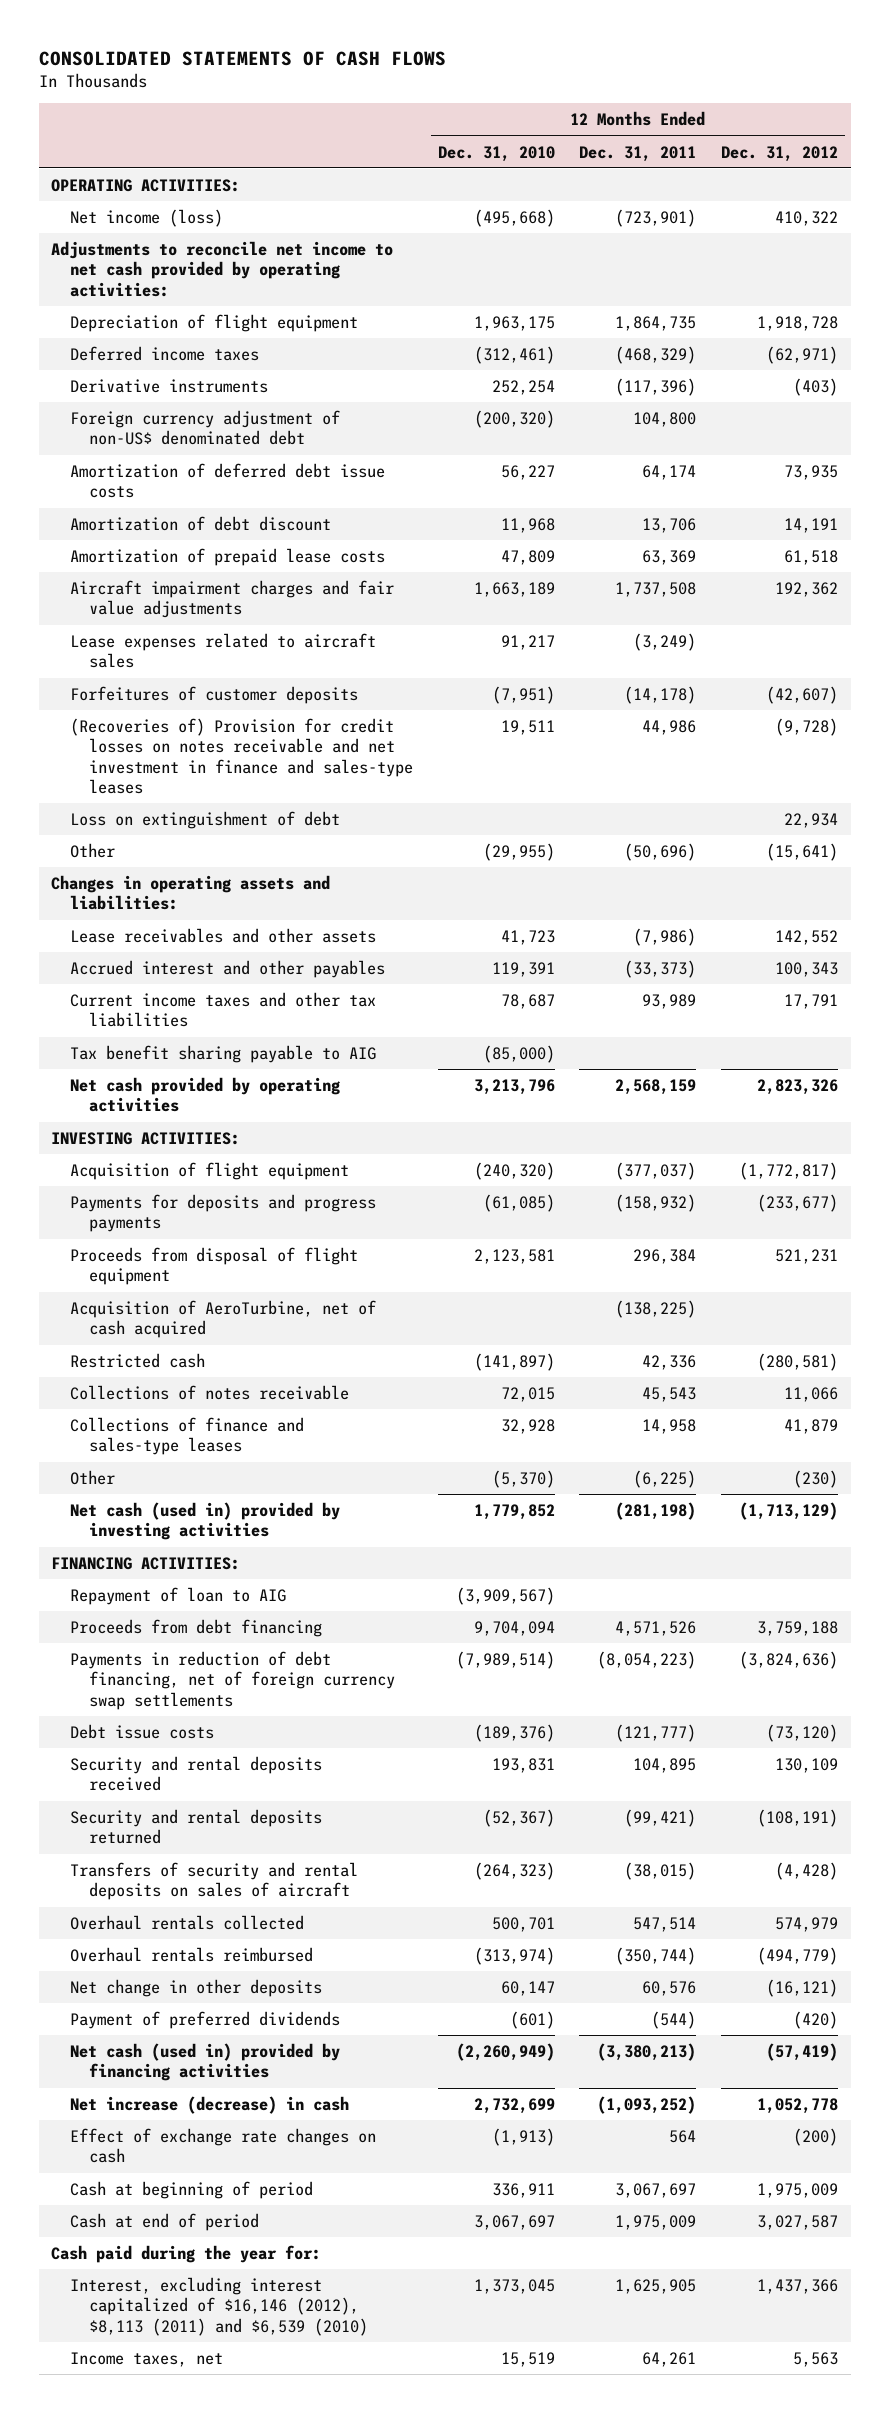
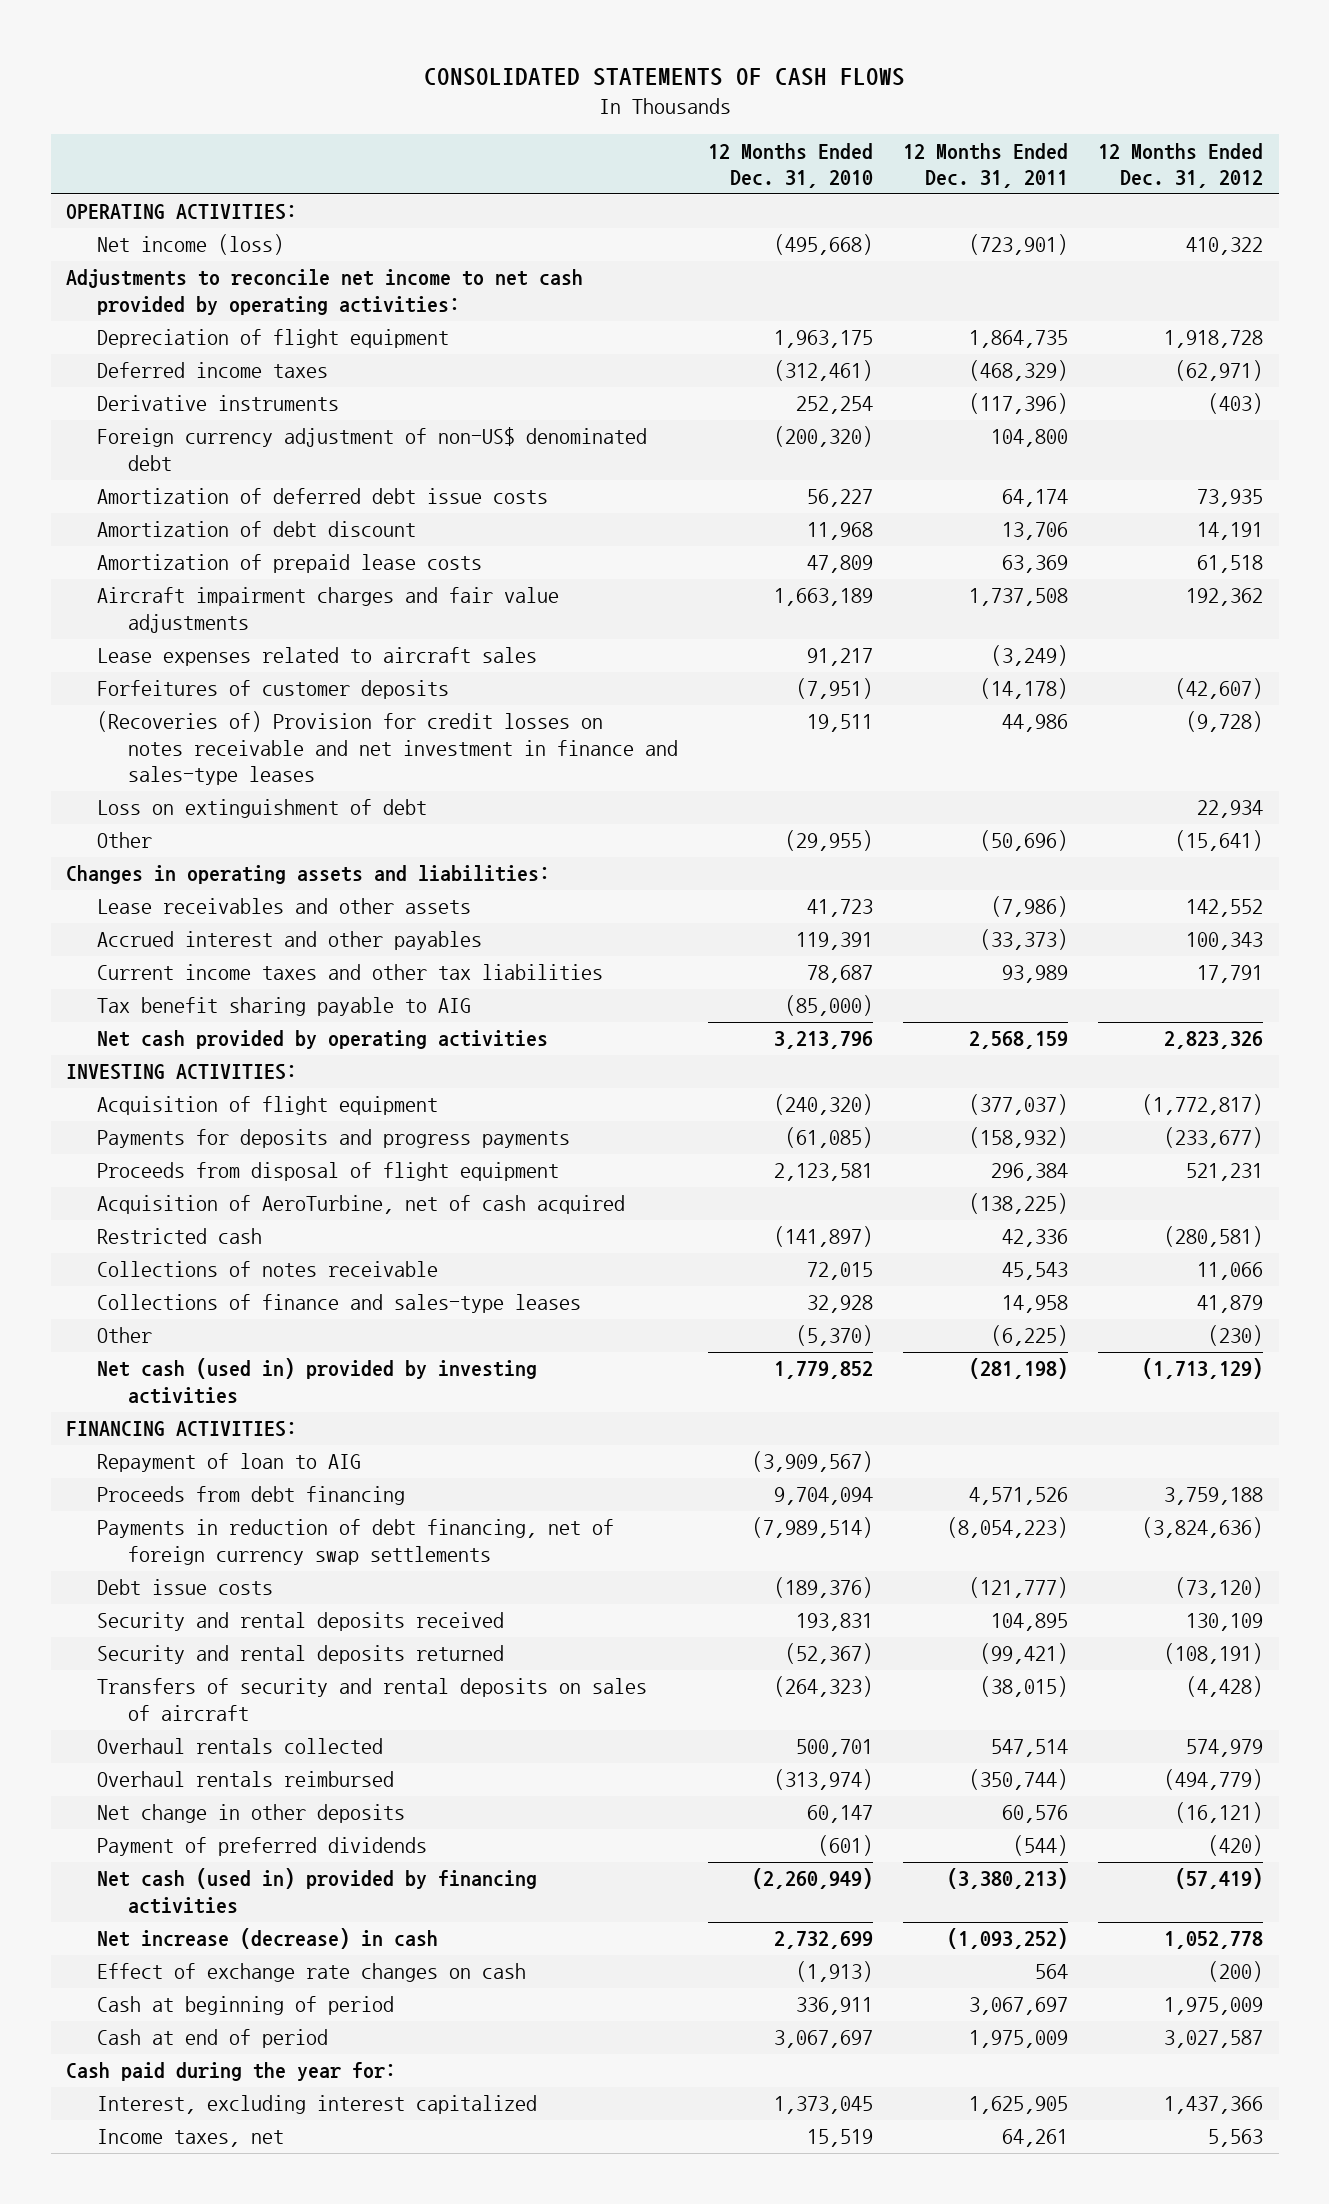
- Interest, excluding interest capitalized of $16,146 (2012), $8,113 (2011) and $6,539 (2010) | 1,373,045 | 1,625,905 | 1,437,366
+ Interest, excluding interest capitalized | 1,373,045 | 1,625,905 | 1,437,366

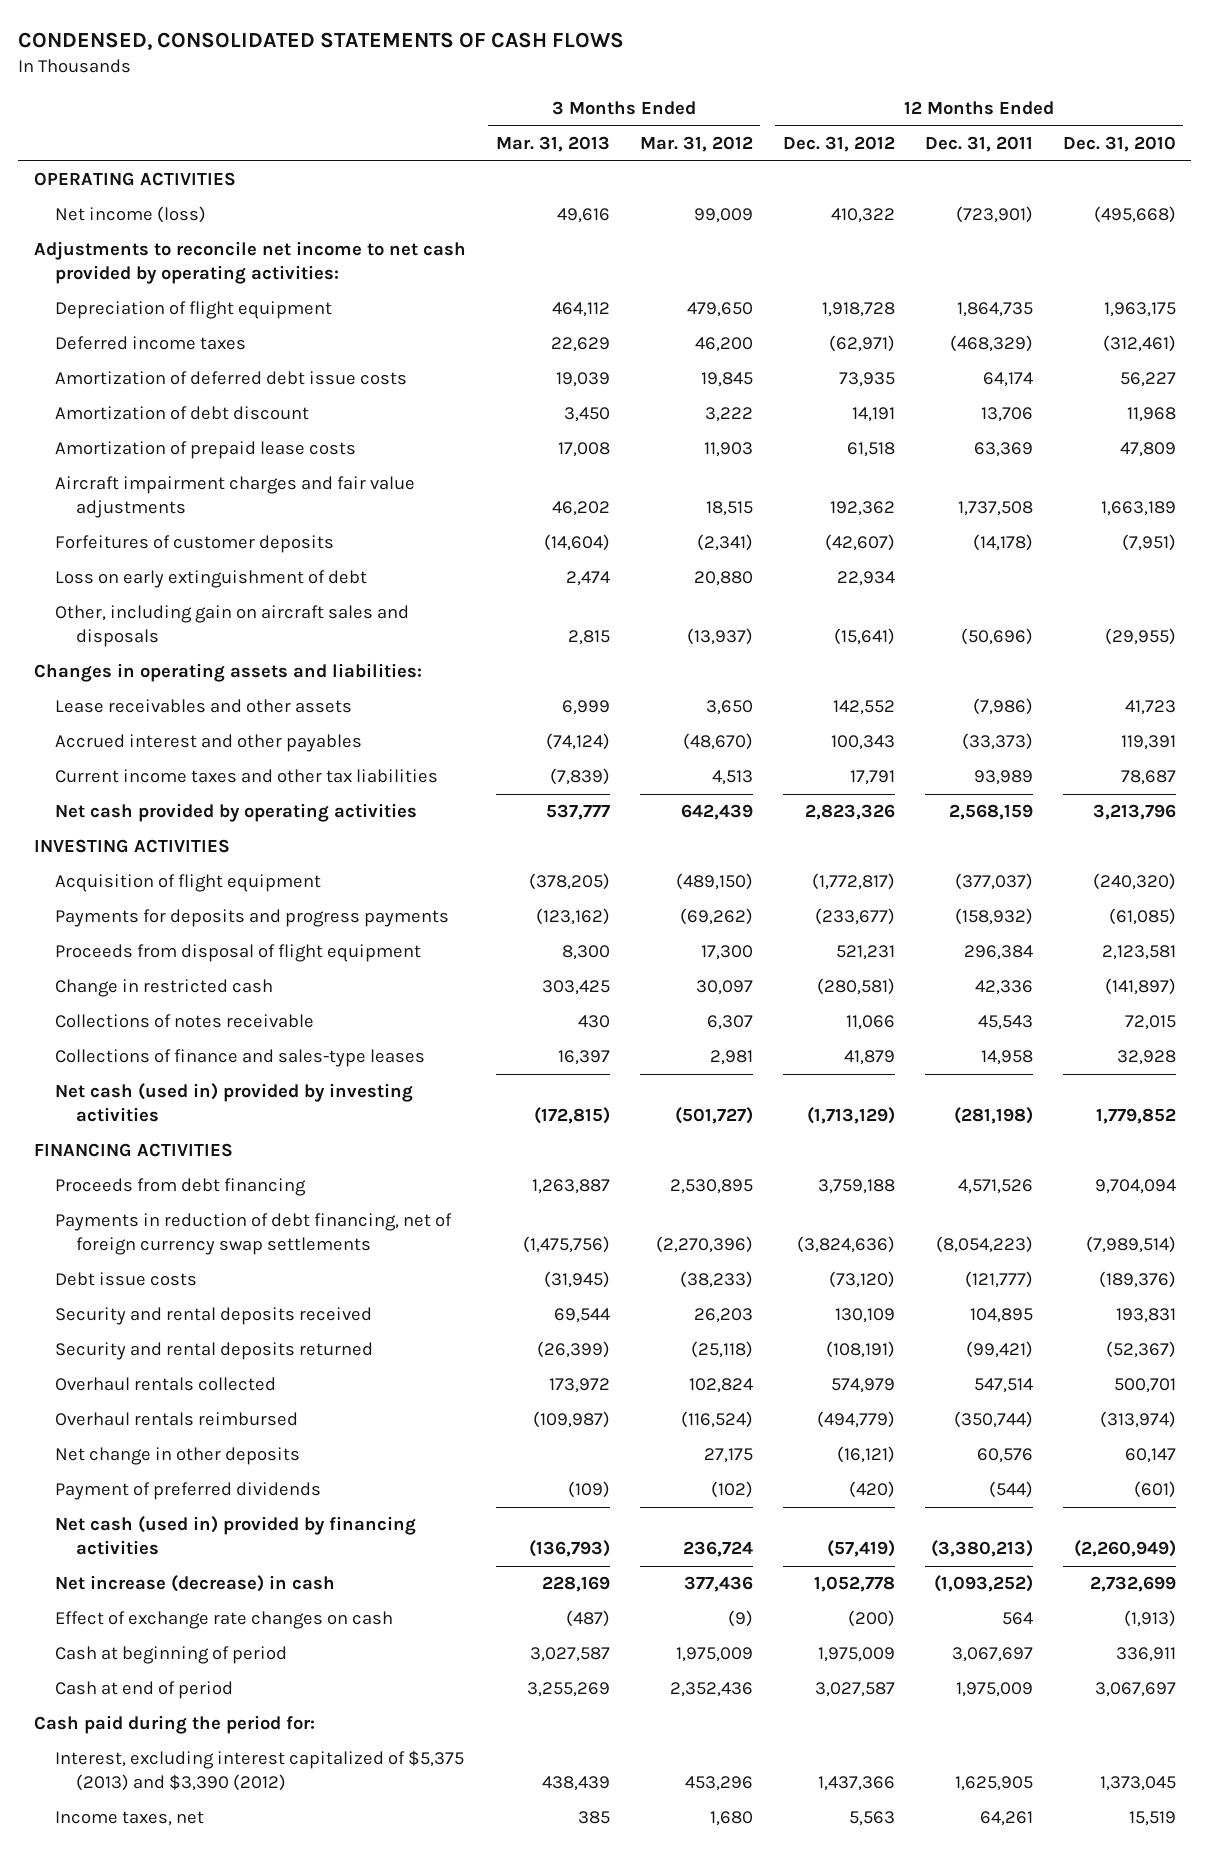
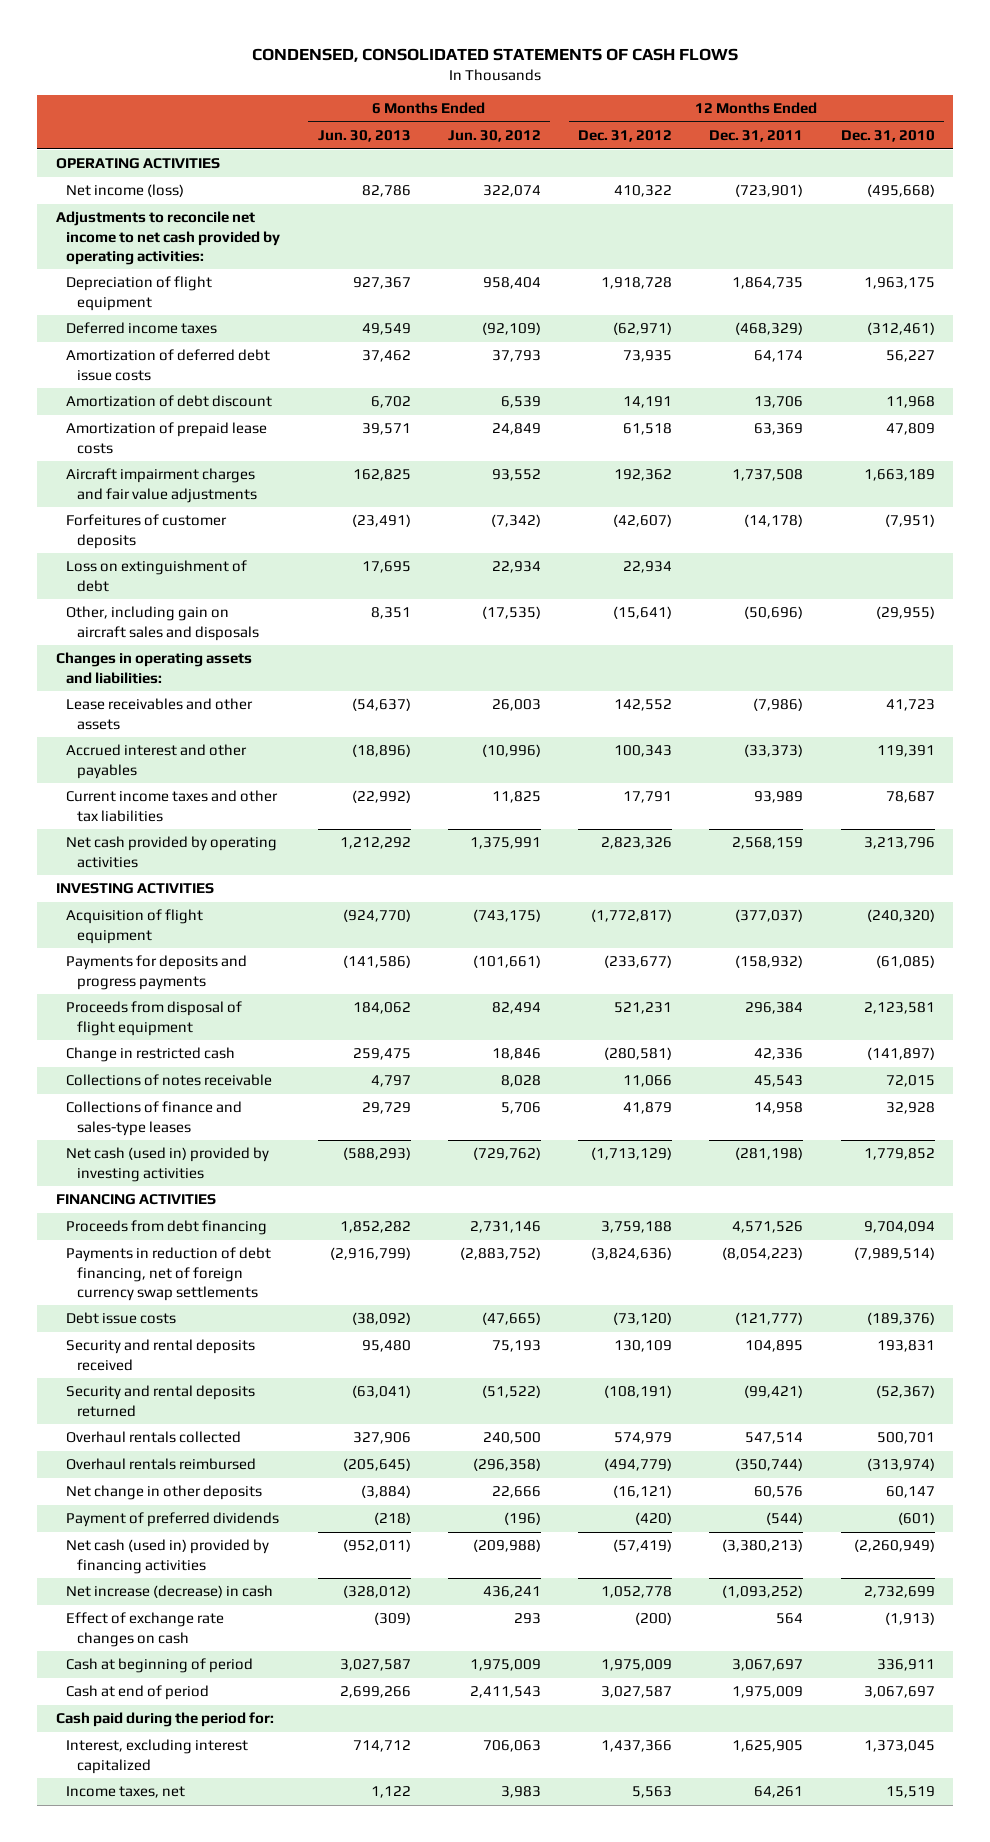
- | 3 Months Ended Mar. 31, 2013 | 3 Months Ended Mar. 31, 2012 | 12 Months Ended Dec. 31, 2012 | 12 Months Ended Dec. 31, 2011 | 12 Months Ended Dec. 31, 2010
+ | 6 Months Ended Jun. 30, 2013 | 6 Months Ended Jun. 30, 2012 | 12 Months Ended Dec. 31, 2012 | 12 Months Ended Dec. 31, 2011 | 12 Months Ended Dec. 31, 2010
- Loss on early extinguishment of debt | 2,474 | 20,880 | 22,934 | |
+ Loss on extinguishment of debt | 17,695 | 22,934 | 22,934 | |
- Interest, excluding interest capitalized of $5,375 (2013) and $3,390 (2012) | 438,439 | 453,296 | 1,437,366 | 1,625,905 | 1,373,045
+ Interest, excluding interest capitalized | 714,712 | 706,063 | 1,437,366 | 1,625,905 | 1,373,045

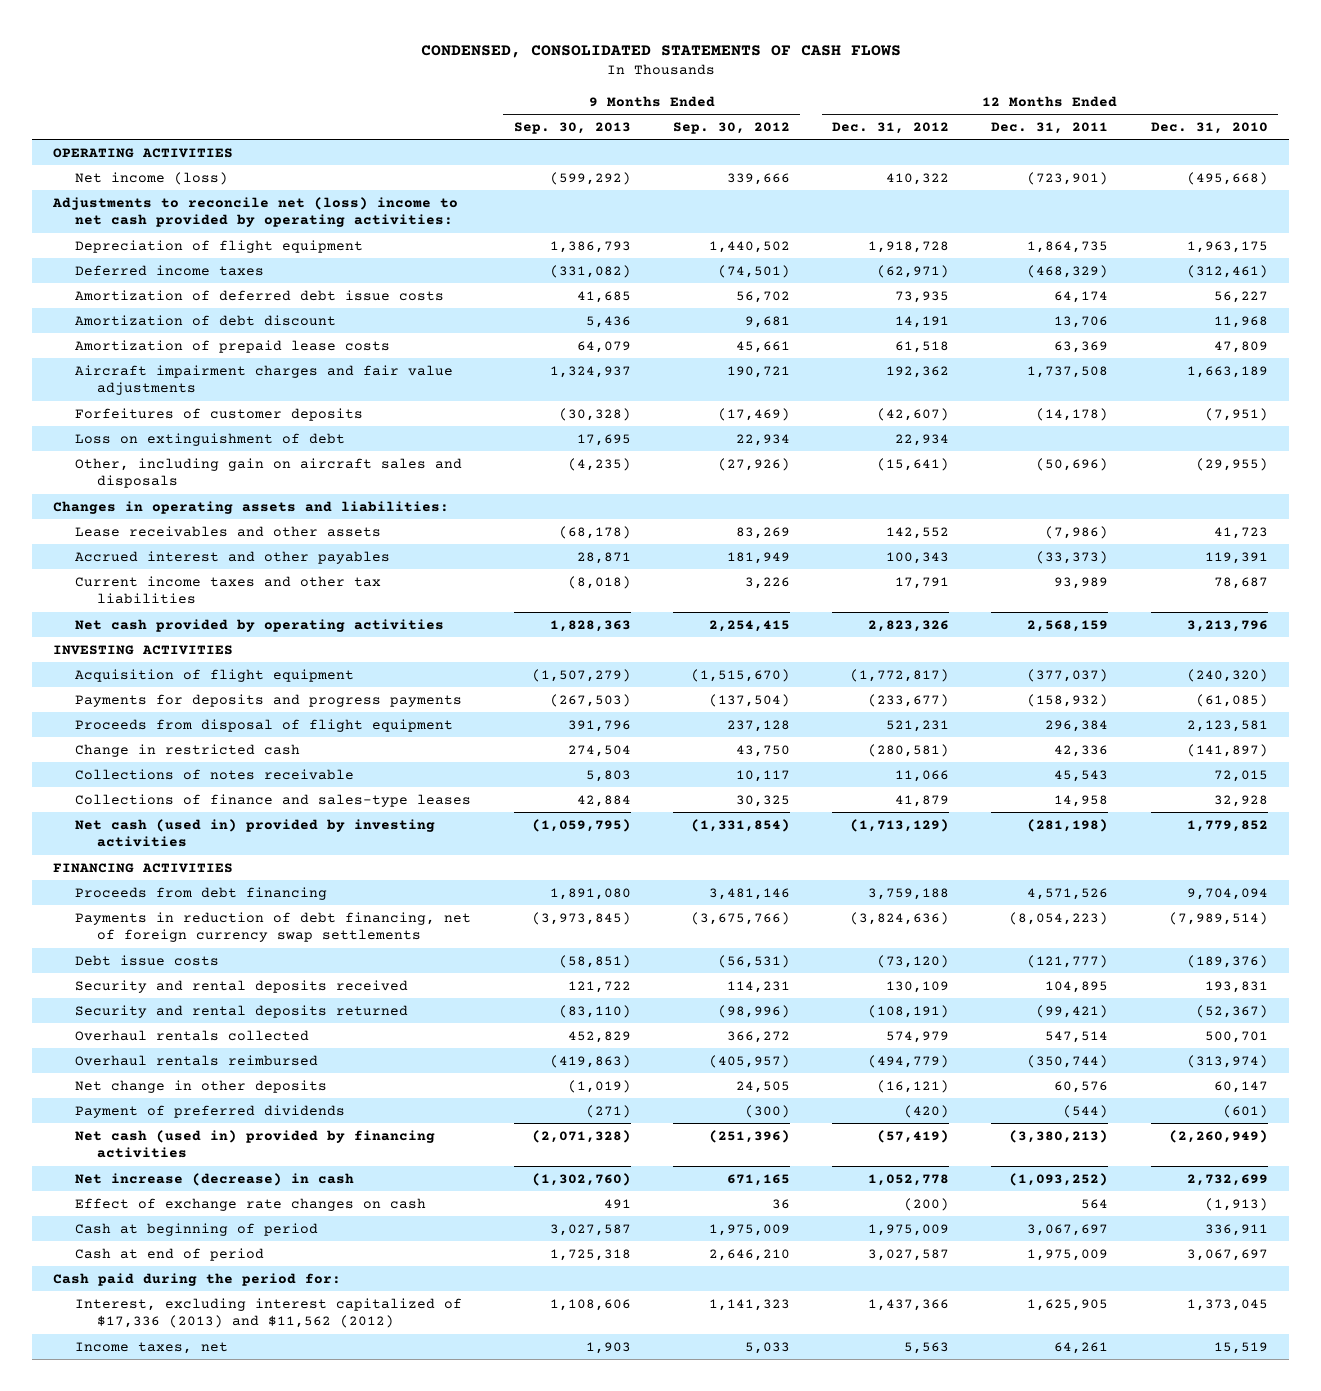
- | 6 Months Ended Jun. 30, 2013 | 6 Months Ended Jun. 30, 2012 | 12 Months Ended Dec. 31, 2012 | 12 Months Ended Dec. 31, 2011 | 12 Months Ended Dec. 31, 2010
+ | 9 Months Ended Sep. 30, 2013 | 9 Months Ended Sep. 30, 2012 | 12 Months Ended Dec. 31, 2012 | 12 Months Ended Dec. 31, 2011 | 12 Months Ended Dec. 31, 2010
- Adjustments to reconcile net income to net cash provided by operating activities:
+ Adjustments to reconcile net (loss) income to net cash provided by operating activities:
- Interest, excluding interest capitalized | 714,712 | 706,063 | 1,437,366 | 1,625,905 | 1,373,045
+ Interest, excluding interest capitalized of $17,336 (2013) and $11,562 (2012) | 1,108,606 | 1,141,323 | 1,437,366 | 1,625,905 | 1,373,045

